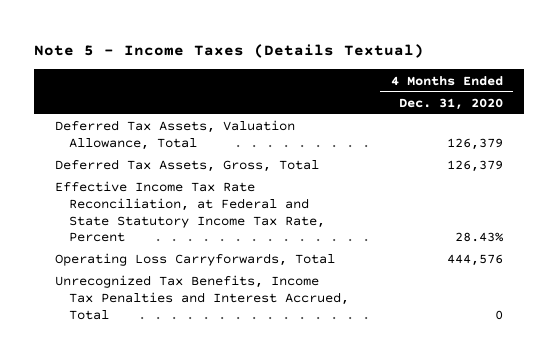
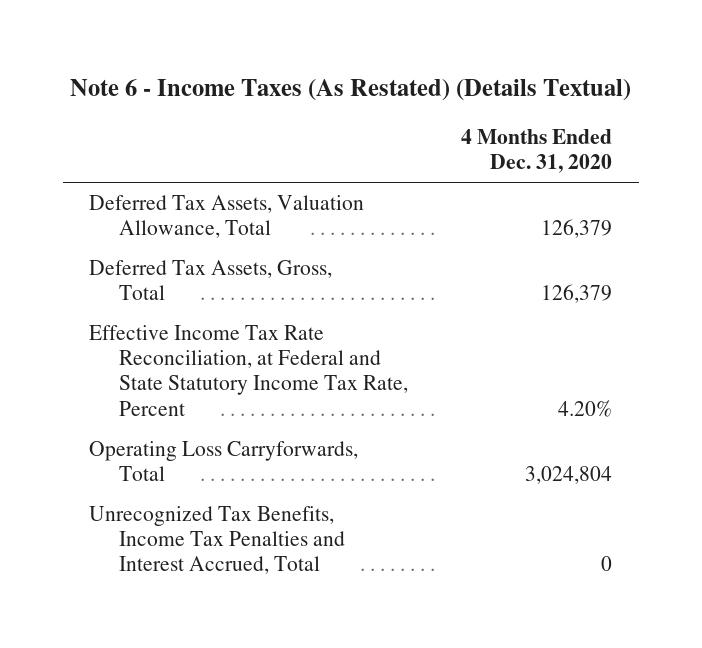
- Note 5 - Income Taxes (Details Textual)
+ Note 6 - Income Taxes (As Restated) (Details Textual)
- Effective Income Tax Rate Reconciliation, at Federal and State Statutory Income Tax Rate, Percent | 28.43%
- Operating Loss Carryforwards, Total | 444,576
+ Effective Income Tax Rate Reconciliation, at Federal and State Statutory Income Tax Rate, Percent | 4.20%
+ Operating Loss Carryforwards, Total | 3,024,804

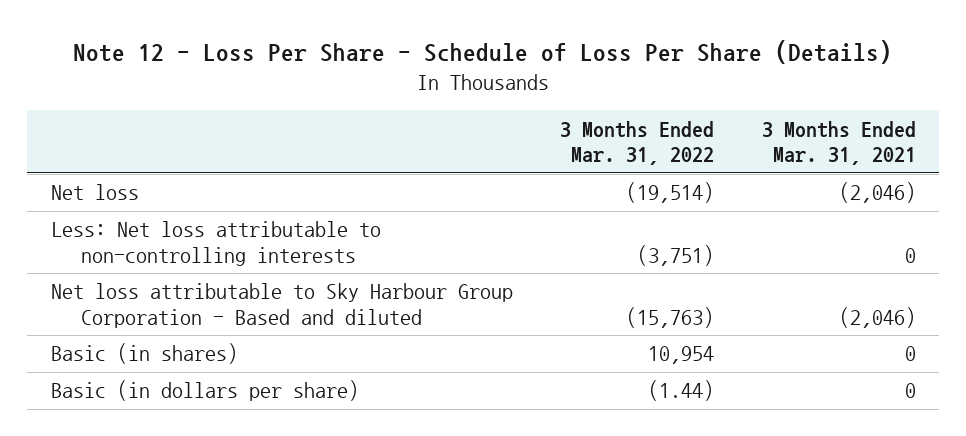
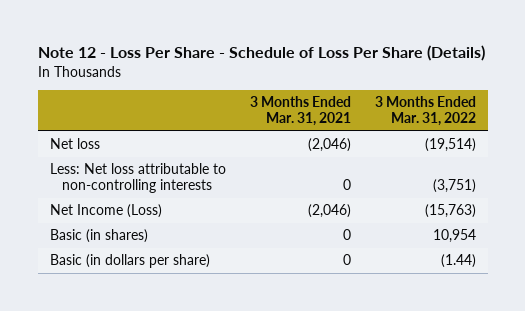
- | 3 Months Ended Mar. 31, 2022 | 3 Months Ended Mar. 31, 2021
+ | 3 Months Ended Mar. 31, 2021 | 3 Months Ended Mar. 31, 2022
- Net loss attributable to Sky Harbour Group Corporation - Based and diluted | (15,763) | (2,046)
+ Net Income (Loss) | (2,046) | (15,763)

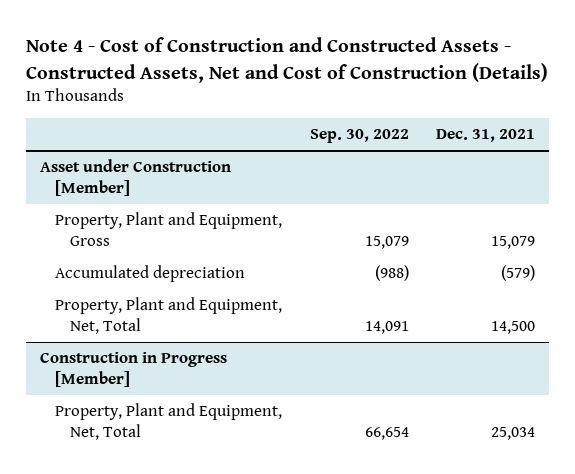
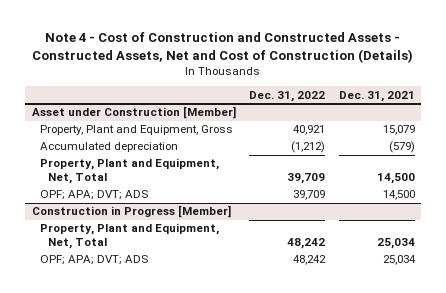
- | Sep. 30, 2022 | Dec. 31, 2021
+ | Dec. 31, 2022 | Dec. 31, 2021
@ Asset under Construction [Member]
+ OPF; APA; DVT; ADS | 39,709 | 14,500
@ Construction in Progress [Member]
+ OPF; APA; DVT; ADS | 48,242 | 25,034

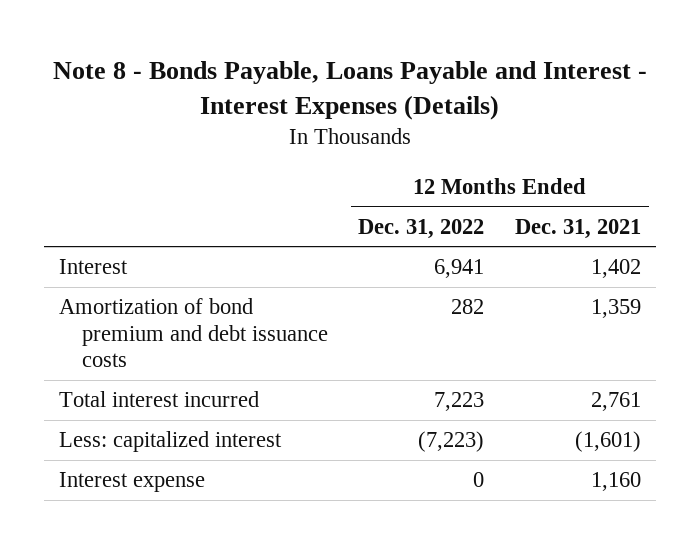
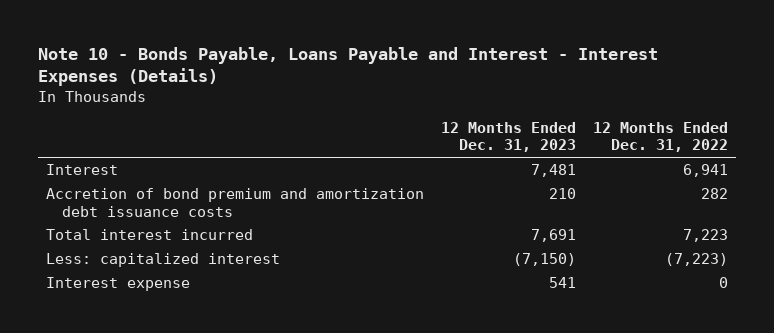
- Note 8 - Bonds Payable, Loans Payable and Interest - Interest Expenses (Details)
+ Note 10 - Bonds Payable, Loans Payable and Interest - Interest Expenses (Details)
- | 12 Months Ended Dec. 31, 2022 | 12 Months Ended Dec. 31, 2021
+ | 12 Months Ended Dec. 31, 2023 | 12 Months Ended Dec. 31, 2022
- Amortization of bond premium and debt issuance costs | 282 | 1,359
+ Accretion of bond premium and amortization debt issuance costs | 210 | 282

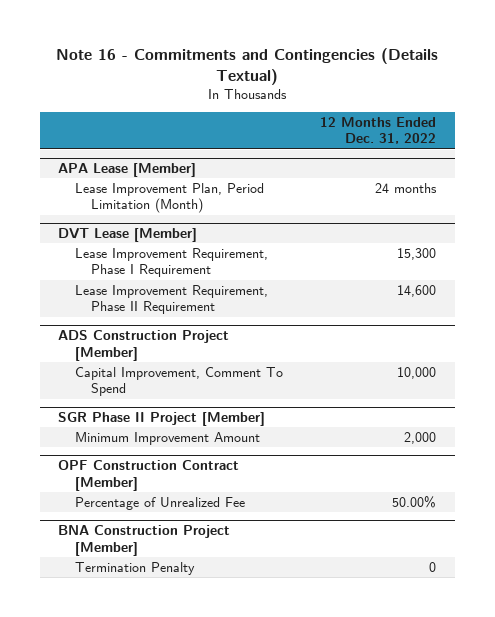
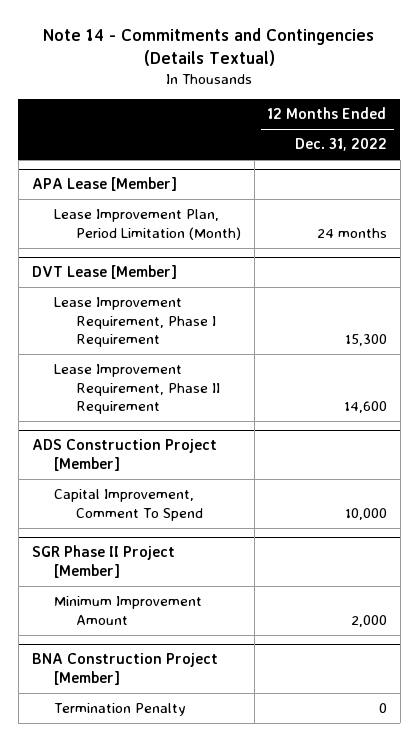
- Note 16 - Commitments and Contingencies (Details Textual)
+ Note 14 - Commitments and Contingencies (Details Textual)
- OPF Construction Contract [Member]
- Percentage of Unrealized Fee | 50.00%

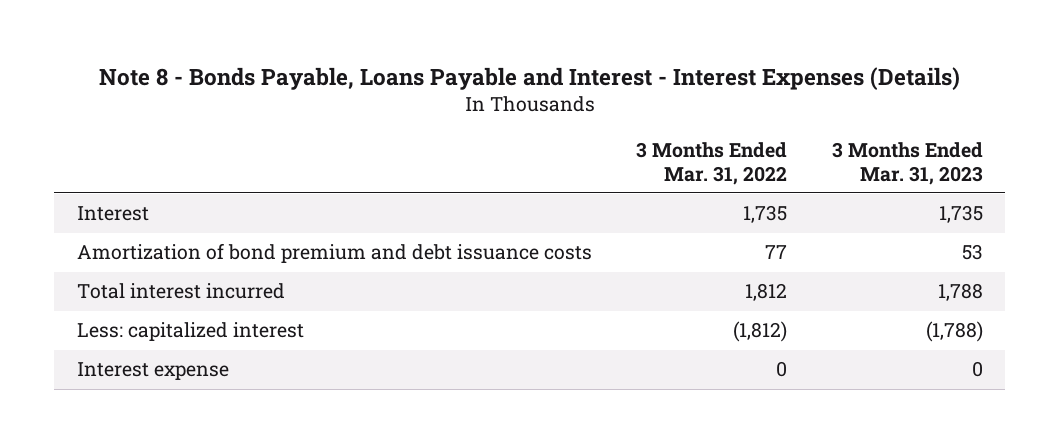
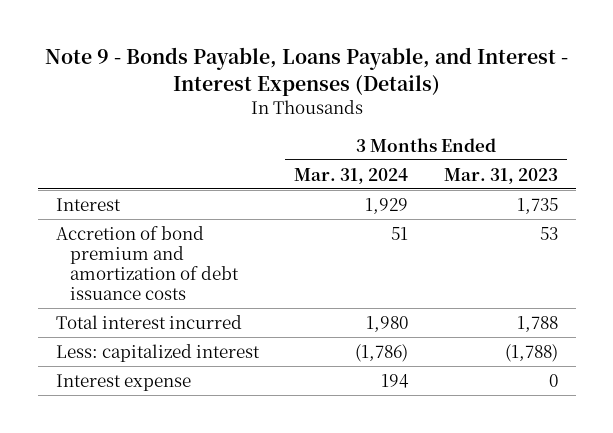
- Note 8 - Bonds Payable, Loans Payable and Interest - Interest Expenses (Details)
+ Note 9 - Bonds Payable, Loans Payable, and Interest - Interest Expenses (Details)
- | 3 Months Ended Mar. 31, 2022 | 3 Months Ended Mar. 31, 2023
+ | 3 Months Ended Mar. 31, 2024 | 3 Months Ended Mar. 31, 2023
- Amortization of bond premium and debt issuance costs | 77 | 53
+ Accretion of bond premium and amortization of debt issuance costs | 51 | 53

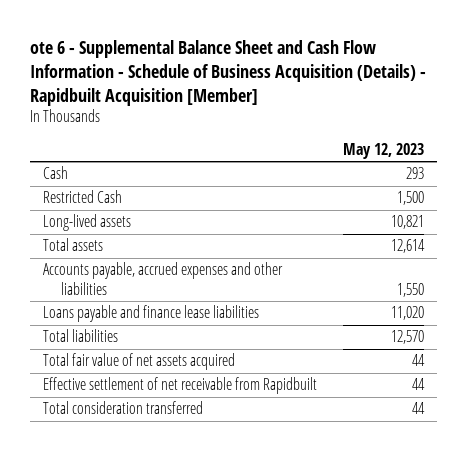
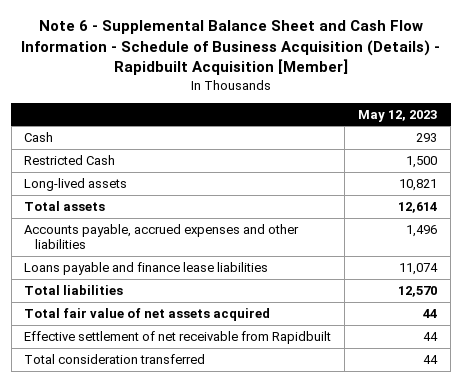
- ote 6 - Supplemental Balance Sheet and Cash Flow Information - Schedule of Business Acquisition (Details) - Rapidbuilt Acquisition [Member]
+ Note 6 - Supplemental Balance Sheet and Cash Flow Information - Schedule of Business Acquisition (Details) - Rapidbuilt Acquisition [Member]
- Accounts payable, accrued expenses and other liabilities | 1,550
- Loans payable and finance lease liabilities | 11,020
+ Accounts payable, accrued expenses and other liabilities | 1,496
+ Loans payable and finance lease liabilities | 11,074

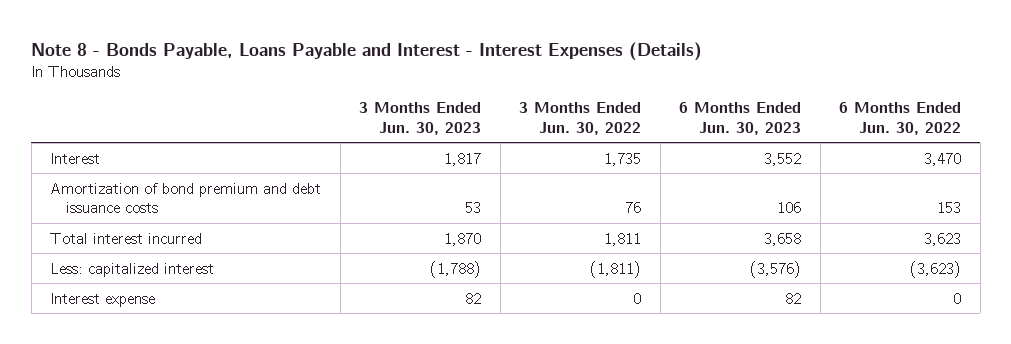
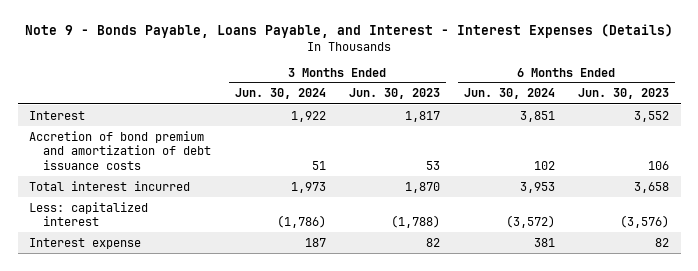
- Note 8 - Bonds Payable, Loans Payable and Interest - Interest Expenses (Details)
+ Note 9 - Bonds Payable, Loans Payable, and Interest - Interest Expenses (Details)
- | 3 Months Ended Jun. 30, 2023 | 3 Months Ended Jun. 30, 2022 | 6 Months Ended Jun. 30, 2023 | 6 Months Ended Jun. 30, 2022
+ | 3 Months Ended Jun. 30, 2024 | 3 Months Ended Jun. 30, 2023 | 6 Months Ended Jun. 30, 2024 | 6 Months Ended Jun. 30, 2023
- Amortization of bond premium and debt issuance costs | 53 | 76 | 106 | 153
+ Accretion of bond premium and amortization of debt issuance costs | 51 | 53 | 102 | 106

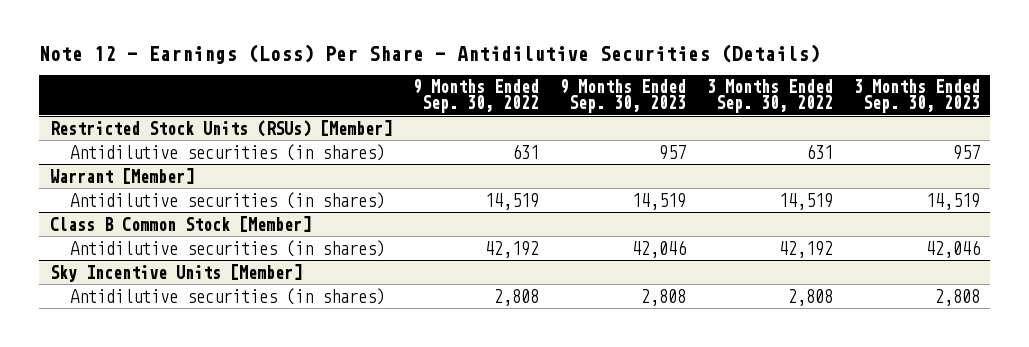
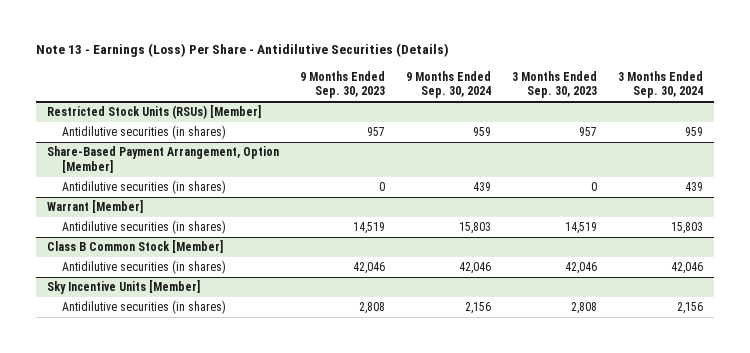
- Note 12 - Earnings (Loss) Per Share - Antidilutive Securities (Details)
+ Note 13 - Earnings (Loss) Per Share - Antidilutive Securities (Details)
- | 9 Months Ended Sep. 30, 2022 | 9 Months Ended Sep. 30, 2023 | 3 Months Ended Sep. 30, 2022 | 3 Months Ended Sep. 30, 2023
+ | 9 Months Ended Sep. 30, 2023 | 9 Months Ended Sep. 30, 2024 | 3 Months Ended Sep. 30, 2023 | 3 Months Ended Sep. 30, 2024
+ Share-Based Payment Arrangement, Option [Member]
+ Antidilutive securities (in shares) | 0 | 439 | 0 | 439

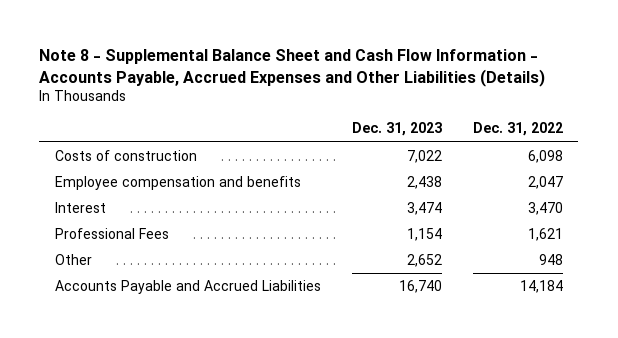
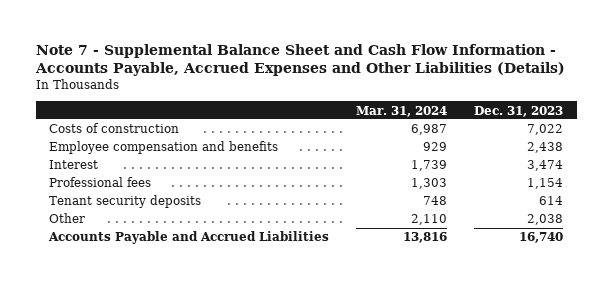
- Note 8 - Supplemental Balance Sheet and Cash Flow Information - Accounts Payable, Accrued Expenses and Other Liabilities (Details)
+ Note 7 - Supplemental Balance Sheet and Cash Flow Information - Accounts Payable, Accrued Expenses and Other Liabilities (Details)
- | Dec. 31, 2023 | Dec. 31, 2022
+ | Mar. 31, 2024 | Dec. 31, 2023
- Professional Fees | 1,154 | 1,621
- Other | 2,652 | 948
+ Professional fees | 1,303 | 1,154
+ Tenant security deposits | 748 | 614
+ Other | 2,110 | 2,038

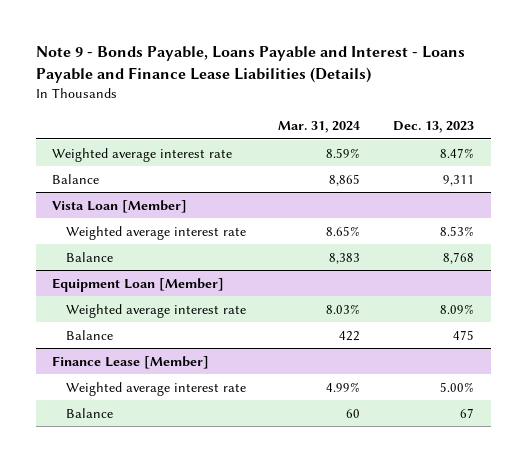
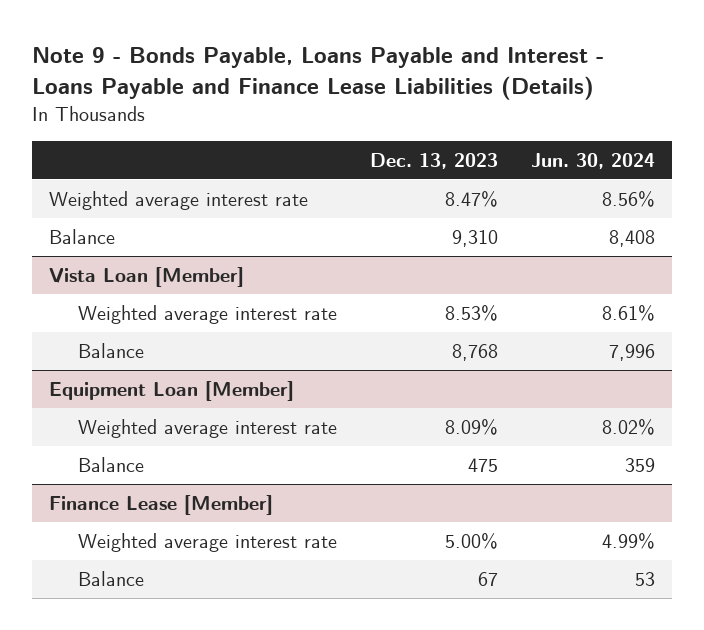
- | Mar. 31, 2024 | Dec. 13, 2023
+ | Dec. 13, 2023 | Jun. 30, 2024
- Balance | 8,865 | 9,311
+ Balance | 9,310 | 8,408

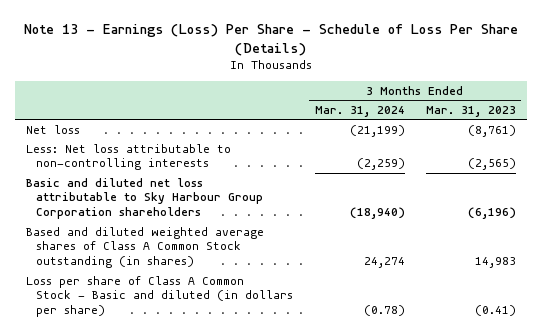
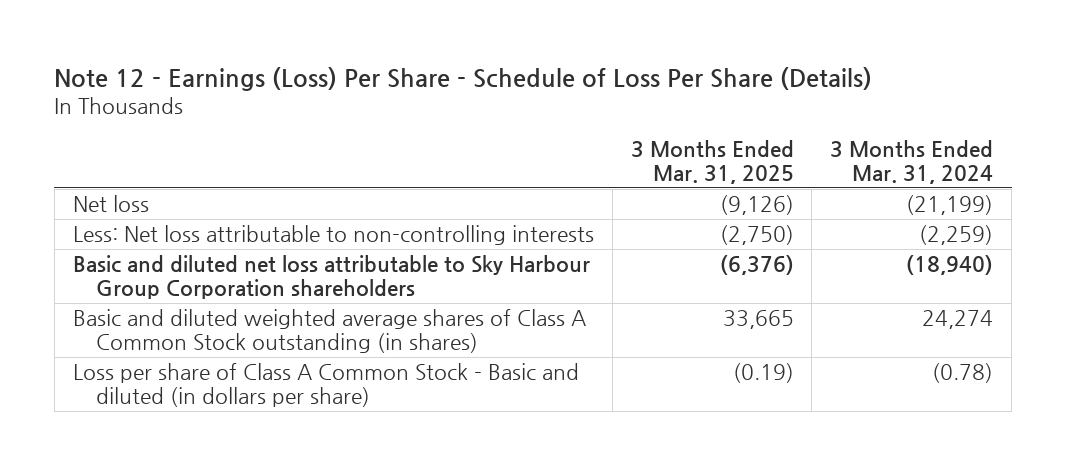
- Note 13 - Earnings (Loss) Per Share - Schedule of Loss Per Share (Details)
+ Note 12 - Earnings (Loss) Per Share - Schedule of Loss Per Share (Details)
- | 3 Months Ended Mar. 31, 2024 | 3 Months Ended Mar. 31, 2023
+ | 3 Months Ended Mar. 31, 2025 | 3 Months Ended Mar. 31, 2024
- Based and diluted weighted average shares of Class A Common Stock outstanding (in shares) | 24,274 | 14,983
+ Basic and diluted weighted average shares of Class A Common Stock outstanding (in shares) | 33,665 | 24,274

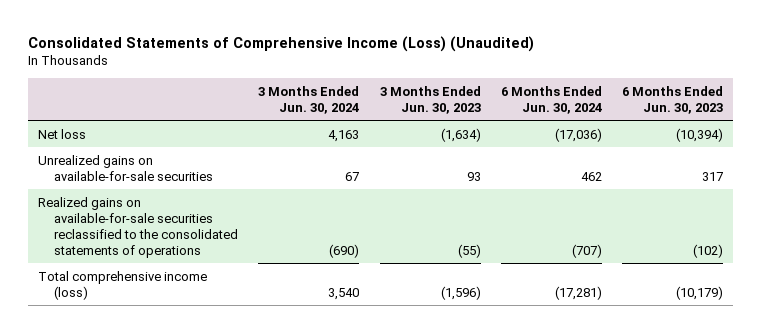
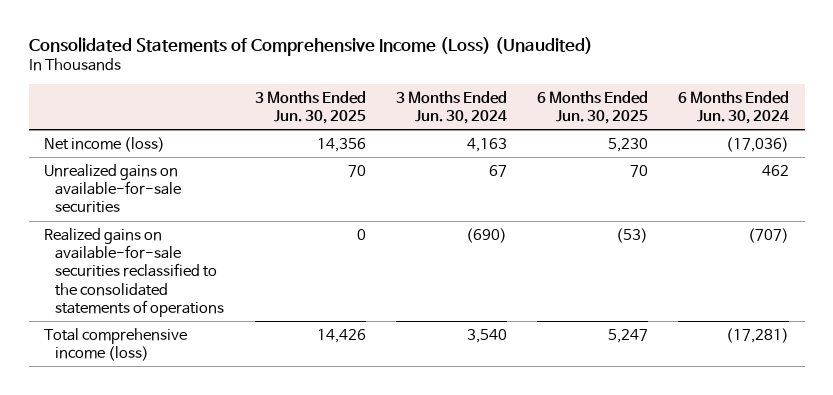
- | 3 Months Ended Jun. 30, 2024 | 3 Months Ended Jun. 30, 2023 | 6 Months Ended Jun. 30, 2024 | 6 Months Ended Jun. 30, 2023
+ | 3 Months Ended Jun. 30, 2025 | 3 Months Ended Jun. 30, 2024 | 6 Months Ended Jun. 30, 2025 | 6 Months Ended Jun. 30, 2024
- Net loss | 4,163 | (1,634) | (17,036) | (10,394)
+ Net income (loss) | 14,356 | 4,163 | 5,230 | (17,036)

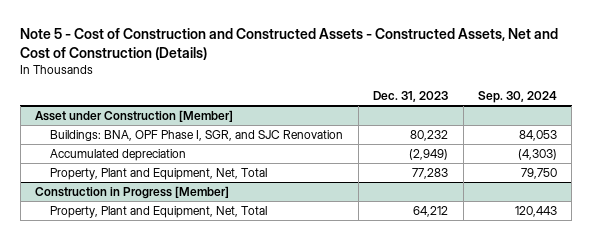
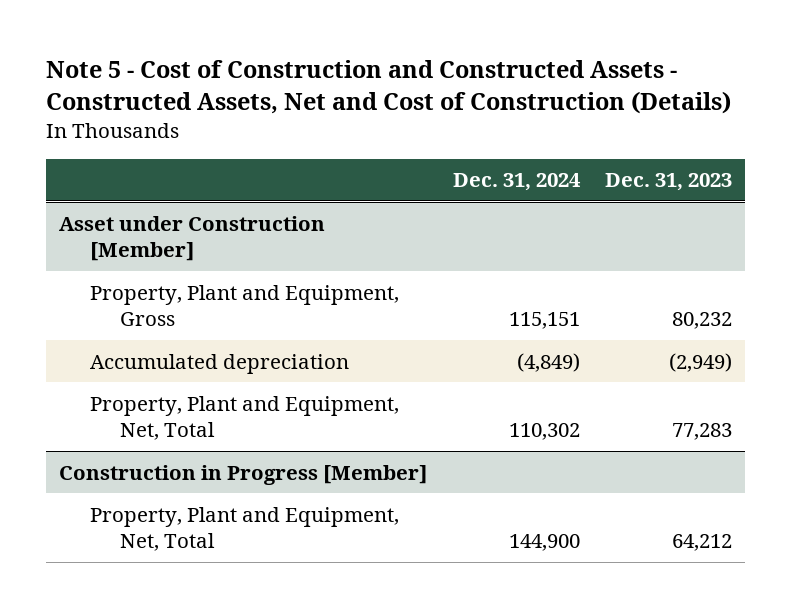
- | Dec. 31, 2023 | Sep. 30, 2024
+ | Dec. 31, 2024 | Dec. 31, 2023
@ Asset under Construction [Member]
- Buildings: BNA, OPF Phase I, SGR, and SJC Renovation | 80,232 | 84,053
+ Property, Plant and Equipment, Gross | 115,151 | 80,232

